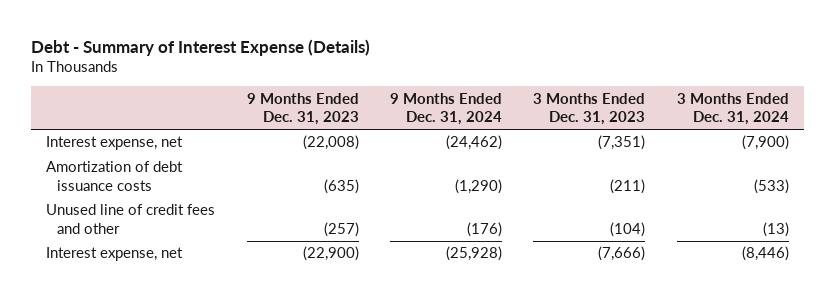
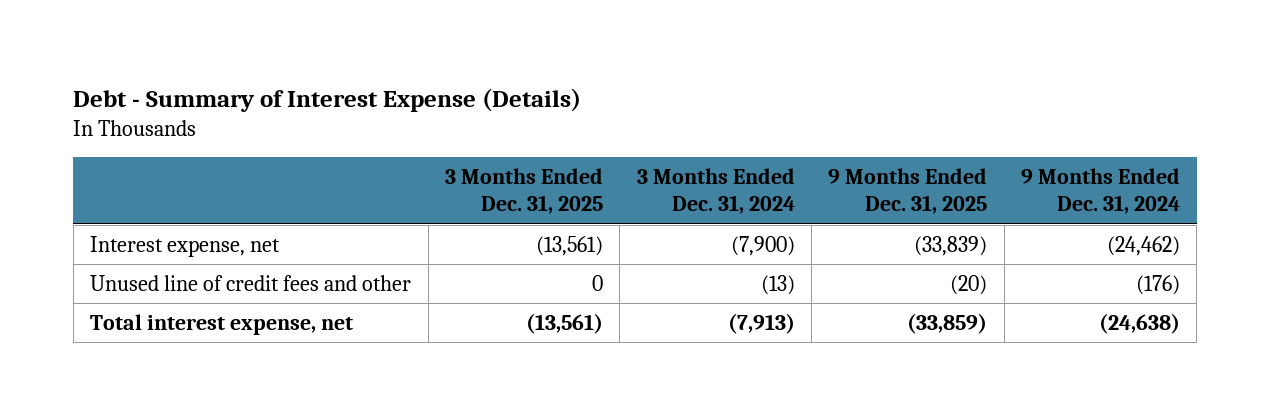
- | 9 Months Ended Dec. 31, 2023 | 9 Months Ended Dec. 31, 2024 | 3 Months Ended Dec. 31, 2023 | 3 Months Ended Dec. 31, 2024
+ | 3 Months Ended Dec. 31, 2025 | 3 Months Ended Dec. 31, 2024 | 9 Months Ended Dec. 31, 2025 | 9 Months Ended Dec. 31, 2024
- Amortization of debt issuance costs | (635) | (1,290) | (211) | (533)
- Interest expense, net | (22,900) | (25,928) | (7,666) | (8,446)
+ Total interest expense, net | (13,561) | (7,913) | (33,859) | (24,638)

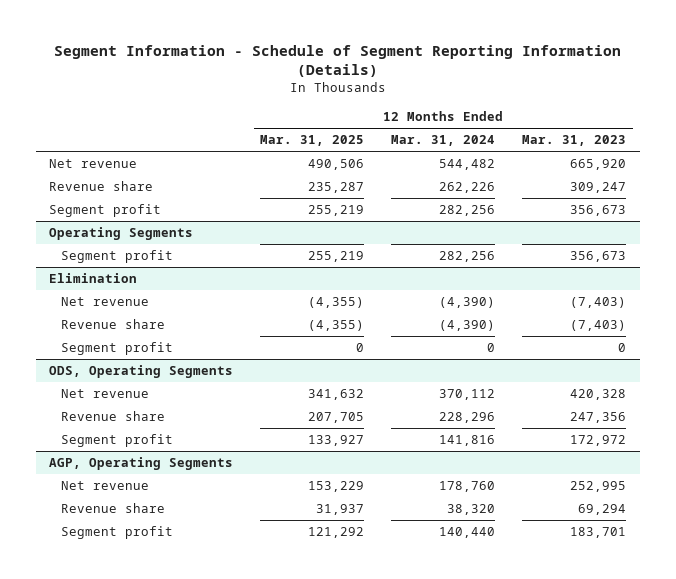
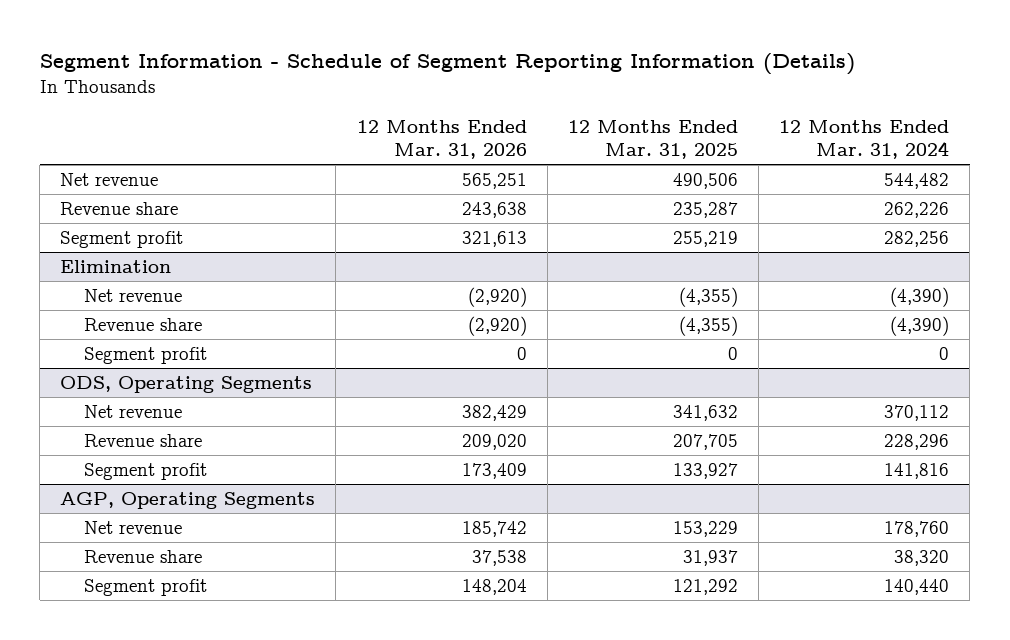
- | 12 Months Ended Mar. 31, 2025 | 12 Months Ended Mar. 31, 2024 | 12 Months Ended Mar. 31, 2023
+ | 12 Months Ended Mar. 31, 2026 | 12 Months Ended Mar. 31, 2025 | 12 Months Ended Mar. 31, 2024
- Operating Segments
- Segment profit | 255,219 | 282,256 | 356,673

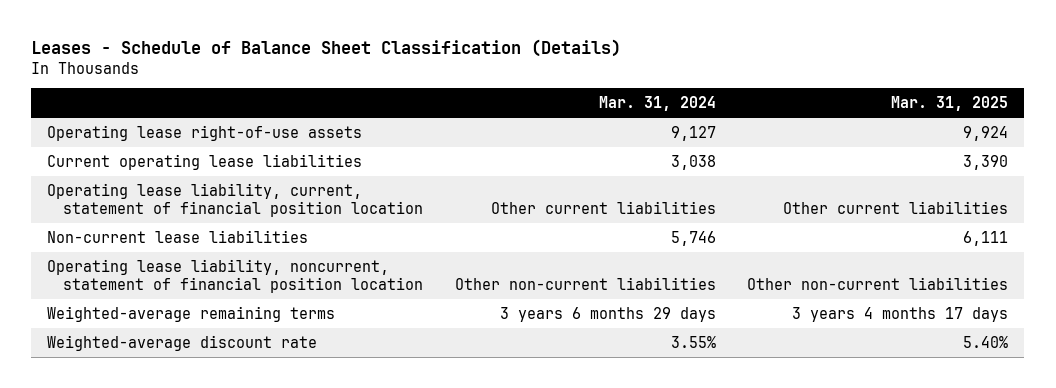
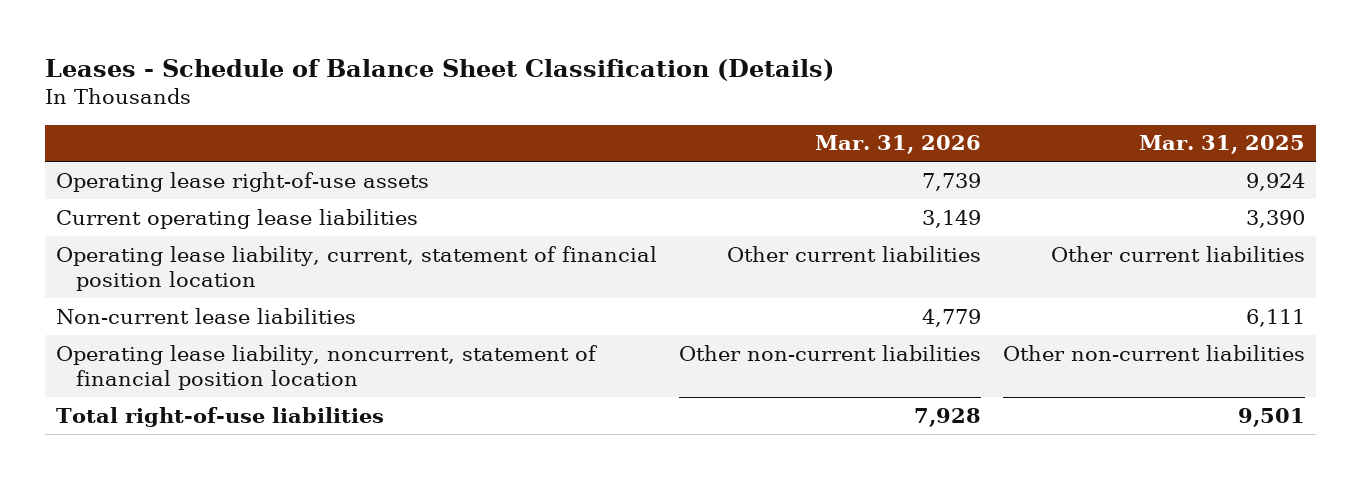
- | Mar. 31, 2024 | Mar. 31, 2025
+ | Mar. 31, 2026 | Mar. 31, 2025
- Weighted-average remaining terms | 3 years 6 months 29 days | 3 years 4 months 17 days
- Weighted-average discount rate | 3.55% | 5.40%
+ Total right-of-use liabilities | 7,928 | 9,501

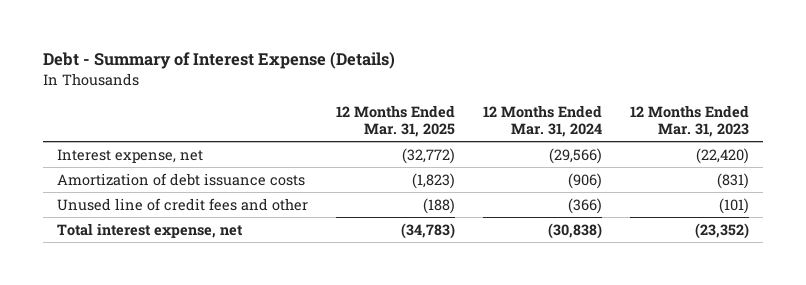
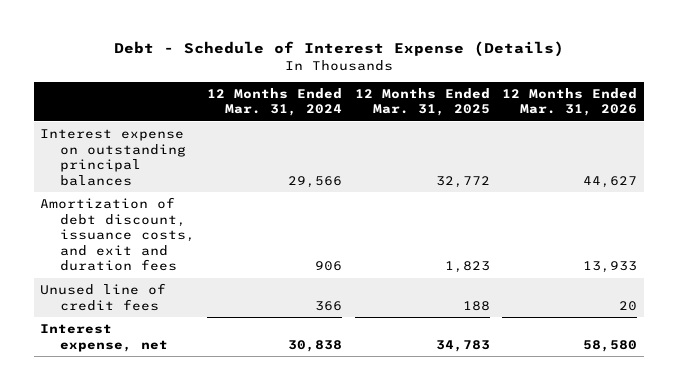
- Debt - Summary of Interest Expense (Details)
+ Debt - Schedule of Interest Expense (Details)
- | 12 Months Ended Mar. 31, 2025 | 12 Months Ended Mar. 31, 2024 | 12 Months Ended Mar. 31, 2023
+ | 12 Months Ended Mar. 31, 2024 | 12 Months Ended Mar. 31, 2025 | 12 Months Ended Mar. 31, 2026
- Interest expense, net | (32,772) | (29,566) | (22,420)
- Amortization of debt issuance costs | (1,823) | (906) | (831)
- Unused line of credit fees and other | (188) | (366) | (101)
- Total interest expense, net | (34,783) | (30,838) | (23,352)
+ Interest expense on outstanding principal balances | 29,566 | 32,772 | 44,627
+ Amortization of debt discount, issuance costs, and exit and duration fees | 906 | 1,823 | 13,933
+ Unused line of credit fees | 366 | 188 | 20
+ Interest expense, net | 30,838 | 34,783 | 58,580

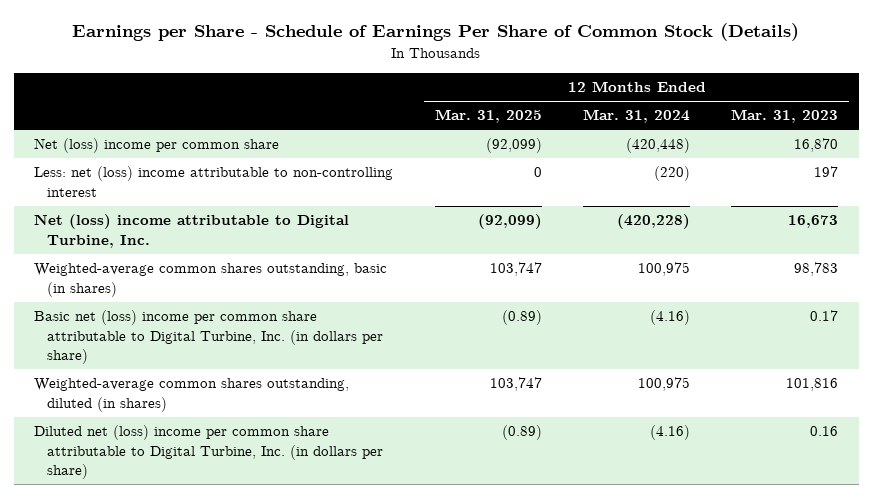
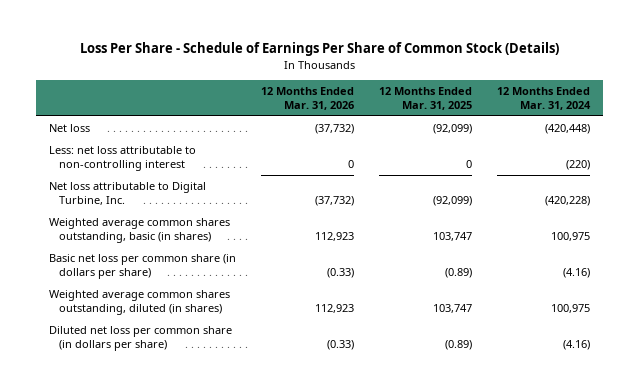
- Earnings per Share - Schedule of Earnings Per Share of Common Stock (Details)
+ Loss Per Share - Schedule of Earnings Per Share of Common Stock (Details)
- | 12 Months Ended Mar. 31, 2025 | 12 Months Ended Mar. 31, 2024 | 12 Months Ended Mar. 31, 2023
+ | 12 Months Ended Mar. 31, 2026 | 12 Months Ended Mar. 31, 2025 | 12 Months Ended Mar. 31, 2024
- Net (loss) income per common share | (92,099) | (420,448) | 16,870
- Less: net (loss) income attributable to non-controlling interest | 0 | (220) | 197
- Net (loss) income attributable to Digital Turbine, Inc. | (92,099) | (420,228) | 16,673
- Weighted-average common shares outstanding, basic (in shares) | 103,747 | 100,975 | 98,783
- Basic net (loss) income per common share attributable to Digital Turbine, Inc. (in dollars per share) | (0.89) | (4.16) | 0.17
- Weighted-average common shares outstanding, diluted (in shares) | 103,747 | 100,975 | 101,816
- Diluted net (loss) income per common share attributable to Digital Turbine, Inc. (in dollars per share) | (0.89) | (4.16) | 0.16
+ Net loss | (37,732) | (92,099) | (420,448)
+ Less: net loss attributable to non-controlling interest | 0 | 0 | (220)
+ Net loss attributable to Digital Turbine, Inc. | (37,732) | (92,099) | (420,228)
+ Weighted average common shares outstanding, basic (in shares) | 112,923 | 103,747 | 100,975
+ Basic net loss per common share (in dollars per share) | (0.33) | (0.89) | (4.16)
+ Weighted average common shares outstanding, diluted (in shares) | 112,923 | 103,747 | 100,975
+ Diluted net loss per common share (in dollars per share) | (0.33) | (0.89) | (4.16)

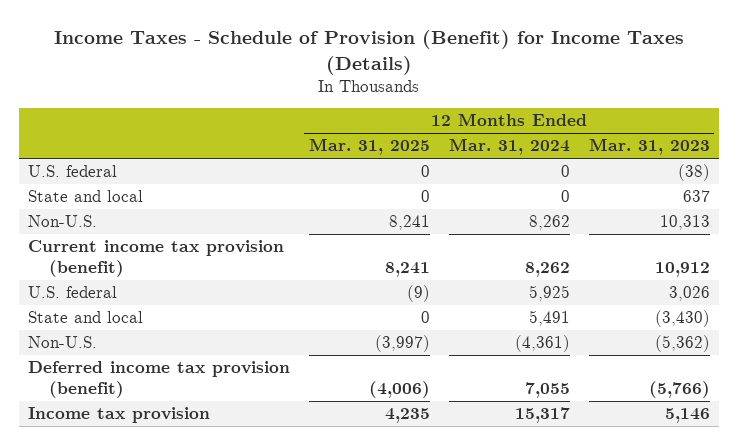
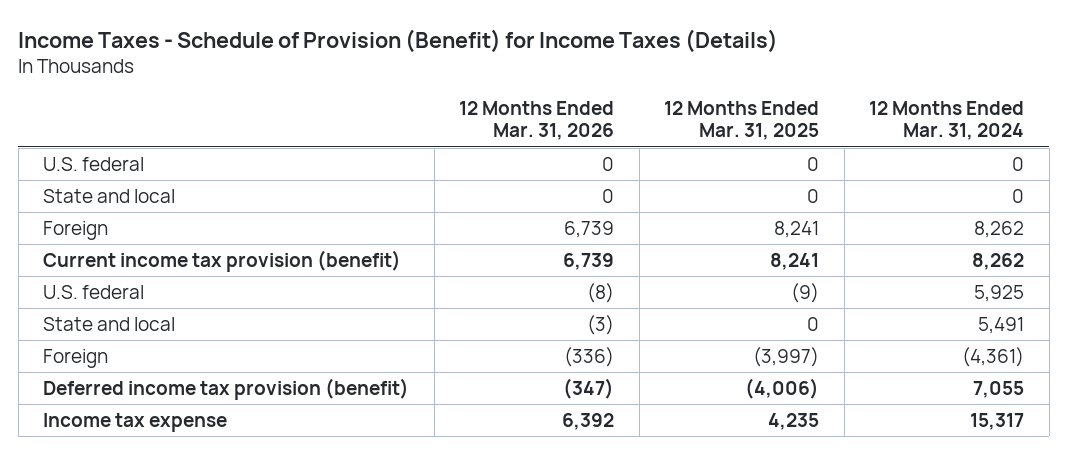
- | 12 Months Ended Mar. 31, 2025 | 12 Months Ended Mar. 31, 2024 | 12 Months Ended Mar. 31, 2023
+ | 12 Months Ended Mar. 31, 2026 | 12 Months Ended Mar. 31, 2025 | 12 Months Ended Mar. 31, 2024
- Non-U.S. | 8,241 | 8,262 | 10,313
+ Foreign | 6,739 | 8,241 | 8,262
- Non-U.S. | (3,997) | (4,361) | (5,362)
+ Foreign | (336) | (3,997) | (4,361)
- Income tax provision | 4,235 | 15,317 | 5,146
+ Income tax expense | 6,392 | 4,235 | 15,317

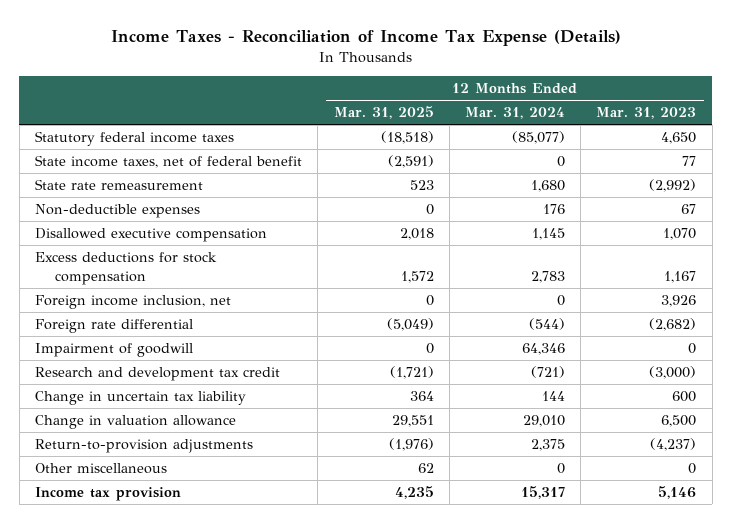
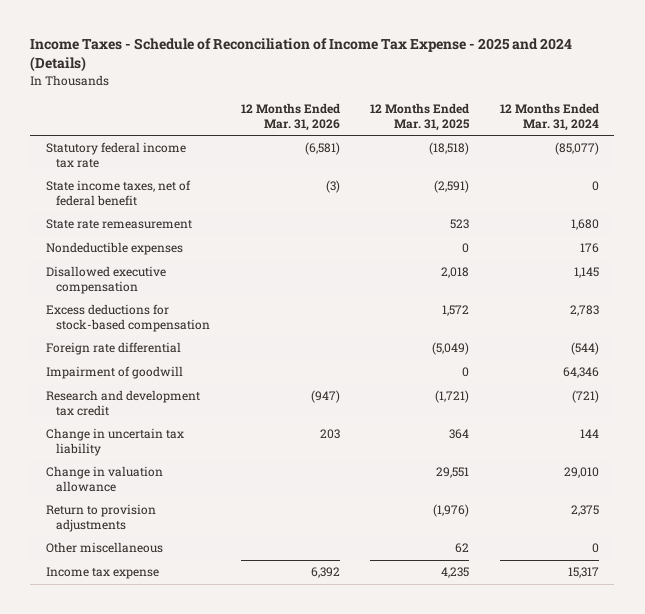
- Income Taxes - Reconciliation of Income Tax Expense (Details)
+ Income Taxes - Schedule of Reconciliation of Income Tax Expense - 2025 and 2024 (Details)
- | 12 Months Ended Mar. 31, 2025 | 12 Months Ended Mar. 31, 2024 | 12 Months Ended Mar. 31, 2023
+ | 12 Months Ended Mar. 31, 2026 | 12 Months Ended Mar. 31, 2025 | 12 Months Ended Mar. 31, 2024
- Statutory federal income taxes | (18,518) | (85,077) | 4,650
+ Statutory federal income tax rate | (6,581) | (18,518) | (85,077)
- Non-deductible expenses | 0 | 176 | 67
+ Nondeductible expenses | | 0 | 176
- Excess deductions for stock compensation | 1,572 | 2,783 | 1,167
- Foreign income inclusion, net | 0 | 0 | 3,926
+ Excess deductions for stock-based compensation | | 1,572 | 2,783
- Return-to-provision adjustments | (1,976) | 2,375 | (4,237)
+ Return to provision adjustments | | (1,976) | 2,375
- Income tax provision | 4,235 | 15,317 | 5,146
+ Income tax expense | 6,392 | 4,235 | 15,317

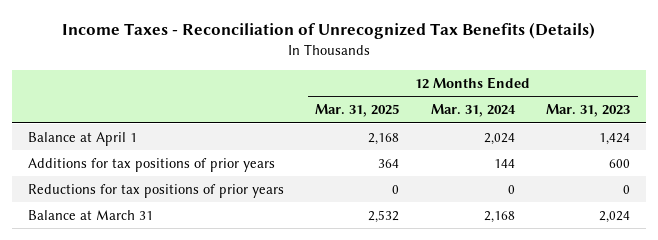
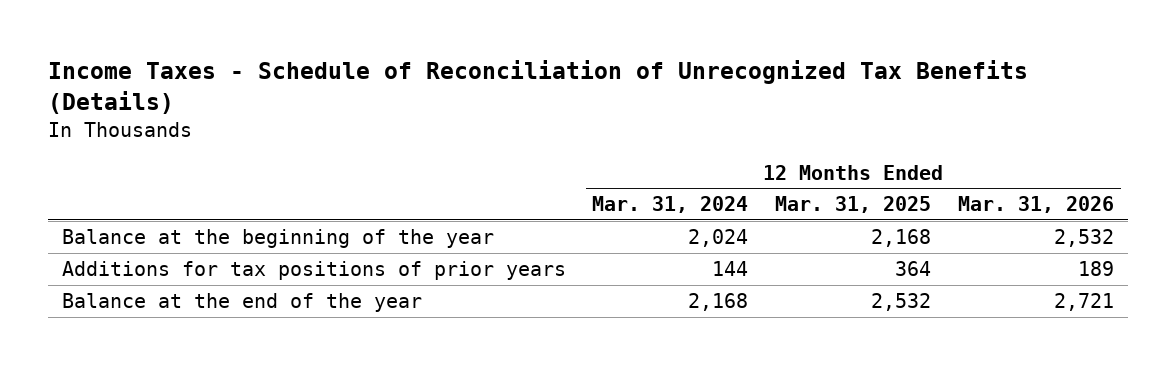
- Income Taxes - Reconciliation of Unrecognized Tax Benefits (Details)
+ Income Taxes - Schedule of Reconciliation of Unrecognized Tax Benefits (Details)
- | 12 Months Ended Mar. 31, 2025 | 12 Months Ended Mar. 31, 2024 | 12 Months Ended Mar. 31, 2023
+ | 12 Months Ended Mar. 31, 2024 | 12 Months Ended Mar. 31, 2025 | 12 Months Ended Mar. 31, 2026
- Balance at April 1 | 2,168 | 2,024 | 1,424
+ Balance at the beginning of the year | 2,024 | 2,168 | 2,532
- Reductions for tax positions of prior years | 0 | 0 | 0
- Balance at March 31 | 2,532 | 2,168 | 2,024
+ Balance at the end of the year | 2,168 | 2,532 | 2,721

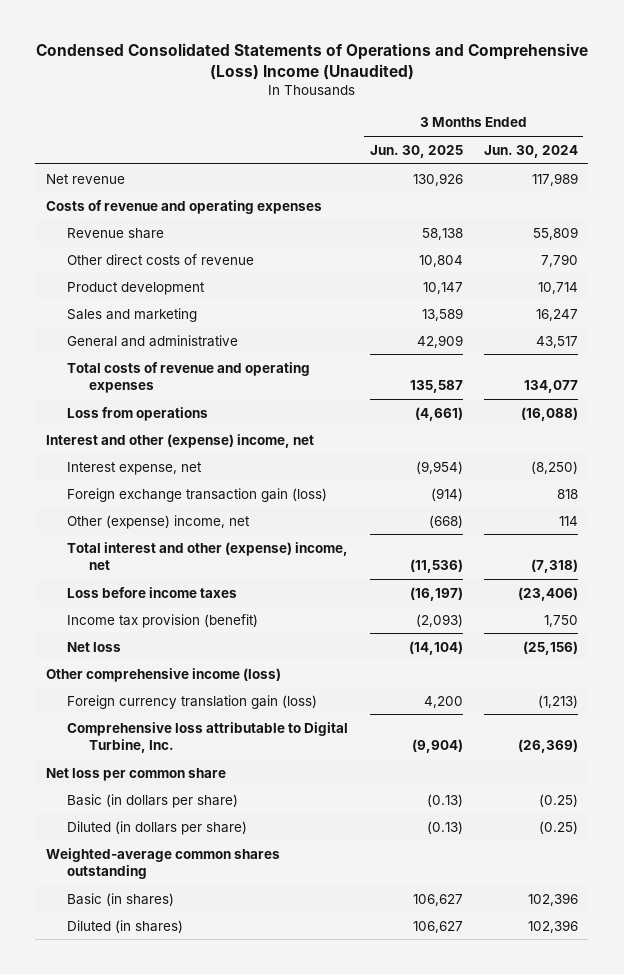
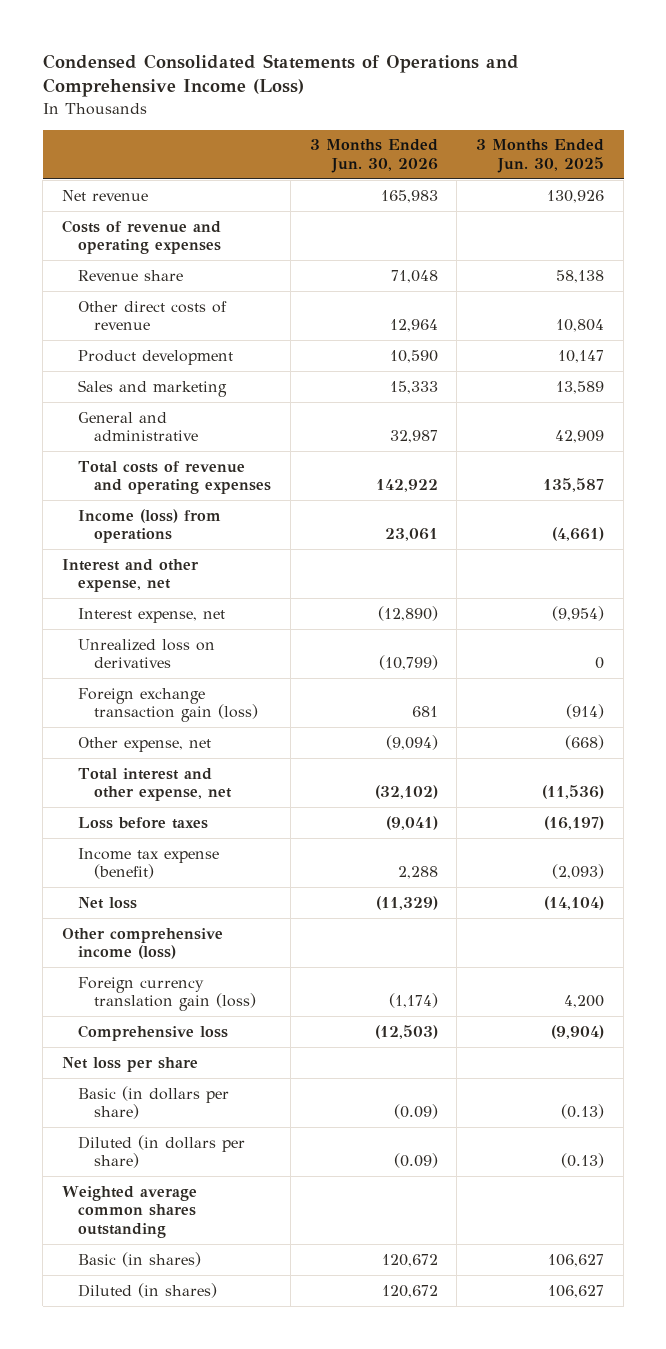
- Condensed Consolidated Statements of Operations and Comprehensive (Loss) Income (Unaudited)
+ Condensed Consolidated Statements of Operations and Comprehensive Income (Loss)
- | 3 Months Ended Jun. 30, 2025 | 3 Months Ended Jun. 30, 2024
+ | 3 Months Ended Jun. 30, 2026 | 3 Months Ended Jun. 30, 2025
- Loss from operations | (4,661) | (16,088)
- Interest and other (expense) income, net
+ Income (loss) from operations | 23,061 | (4,661)
+ Interest and other expense, net
+ Unrealized loss on derivatives | (10,799) | 0
- Other (expense) income, net | (668) | 114
- Total interest and other (expense) income, net | (11,536) | (7,318)
- Loss before income taxes | (16,197) | (23,406)
- Income tax provision (benefit) | (2,093) | 1,750
+ Other expense, net | (9,094) | (668)
+ Total interest and other expense, net | (32,102) | (11,536)
+ Loss before taxes | (9,041) | (16,197)
+ Income tax expense (benefit) | 2,288 | (2,093)
- Comprehensive loss attributable to Digital Turbine, Inc. | (9,904) | (26,369)
- Net loss per common share
+ Comprehensive loss | (12,503) | (9,904)
+ Net loss per share
- Weighted-average common shares outstanding
+ Weighted average common shares outstanding

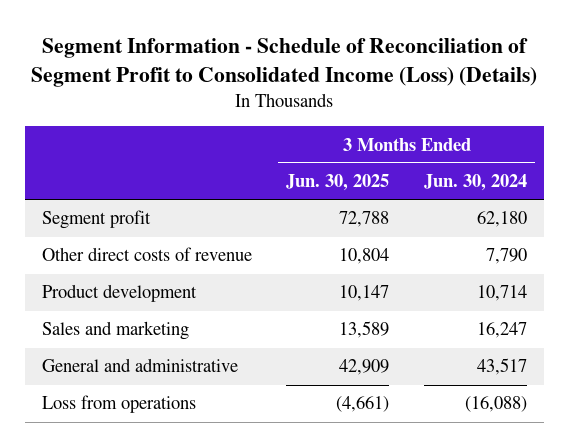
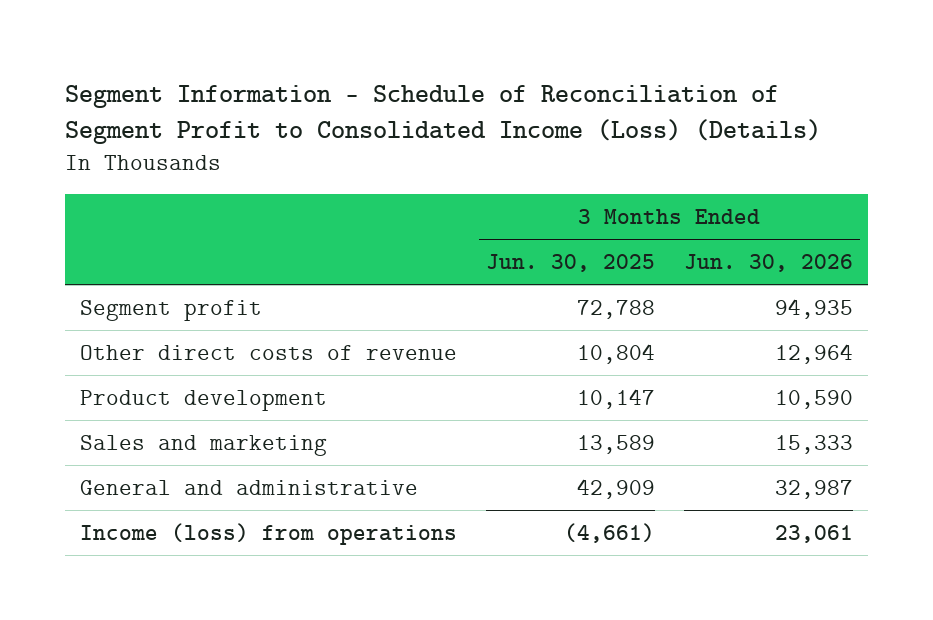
- | 3 Months Ended Jun. 30, 2025 | 3 Months Ended Jun. 30, 2024
+ | 3 Months Ended Jun. 30, 2025 | 3 Months Ended Jun. 30, 2026
- Loss from operations | (4,661) | (16,088)
+ Income (loss) from operations | (4,661) | 23,061

